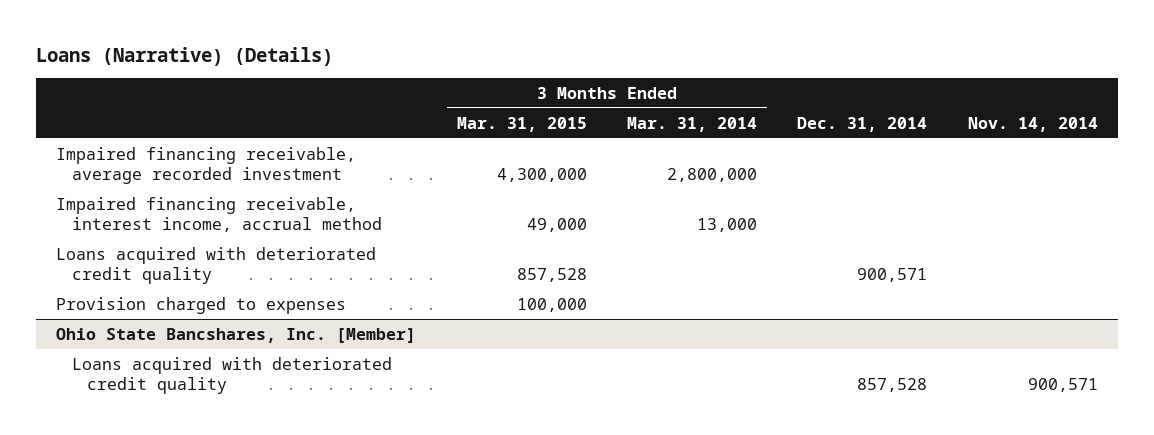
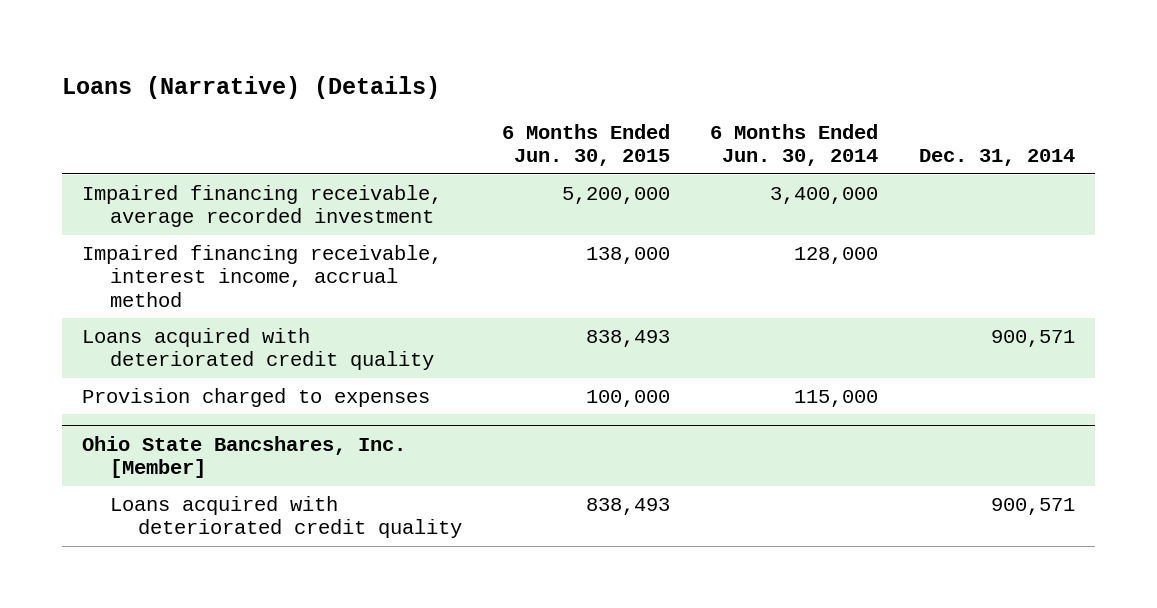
- | 3 Months Ended Mar. 31, 2015 | 3 Months Ended Mar. 31, 2014 | Dec. 31, 2014 | Nov. 14, 2014
+ | 6 Months Ended Jun. 30, 2015 | 6 Months Ended Jun. 30, 2014 | Dec. 31, 2014
@ Ohio State Bancshares, Inc. [Member]
- Loans acquired with deteriorated credit quality | | | 857,528 | 900,571
+ Loans acquired with deteriorated credit quality | 838,493 | | 900,571

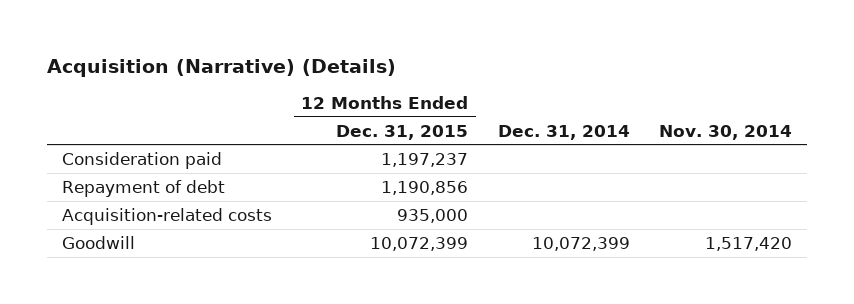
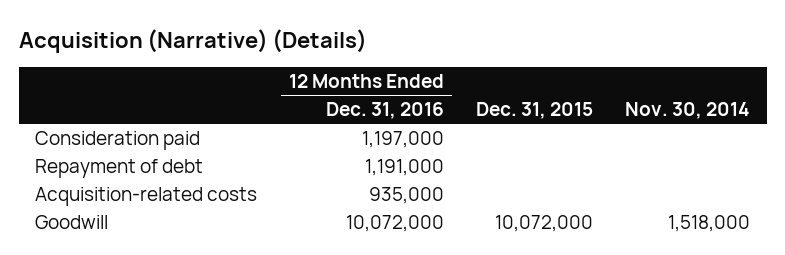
- | 12 Months Ended Dec. 31, 2015 | Dec. 31, 2014 | Nov. 30, 2014
+ | 12 Months Ended Dec. 31, 2016 | Dec. 31, 2015 | Nov. 30, 2014
- Goodwill | 10,072,399 | 10,072,399 | 1,517,420
+ Goodwill | 10,072,000 | 10,072,000 | 1,518,000

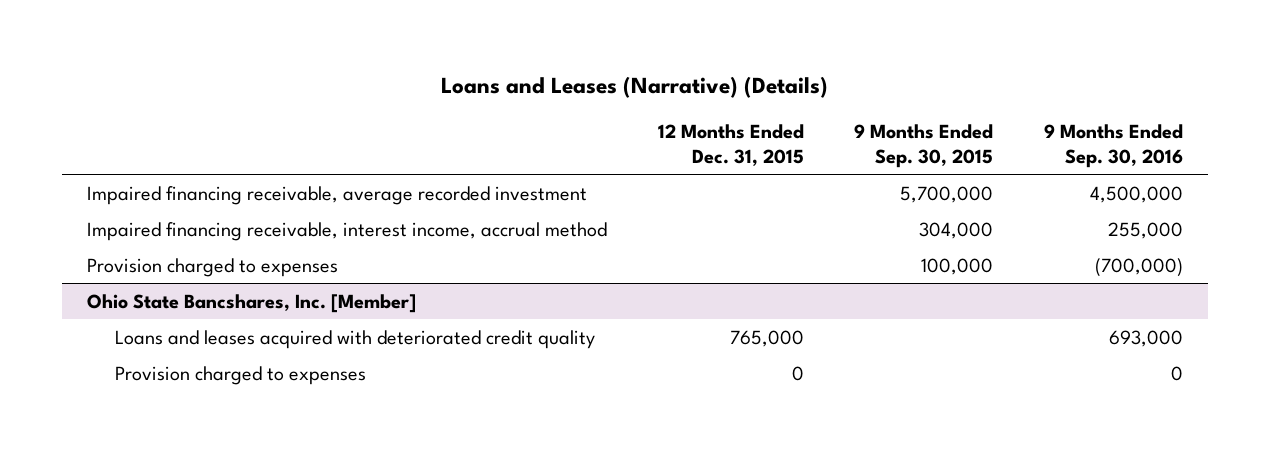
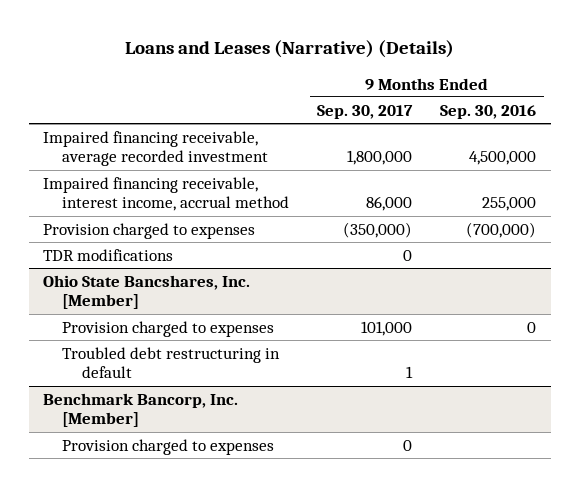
- | 12 Months Ended Dec. 31, 2015 | 9 Months Ended Sep. 30, 2015 | 9 Months Ended Sep. 30, 2016
+ | 9 Months Ended Sep. 30, 2017 | 9 Months Ended Sep. 30, 2016
+ TDR modifications | 0 |
@ Ohio State Bancshares, Inc. [Member]
- Loans and leases acquired with deteriorated credit quality | 765,000 | | 693,000
+ Troubled debt restructuring in default | 1 |
+ Benchmark Bancorp, Inc. [Member]
+ Provision charged to expenses | 0 |

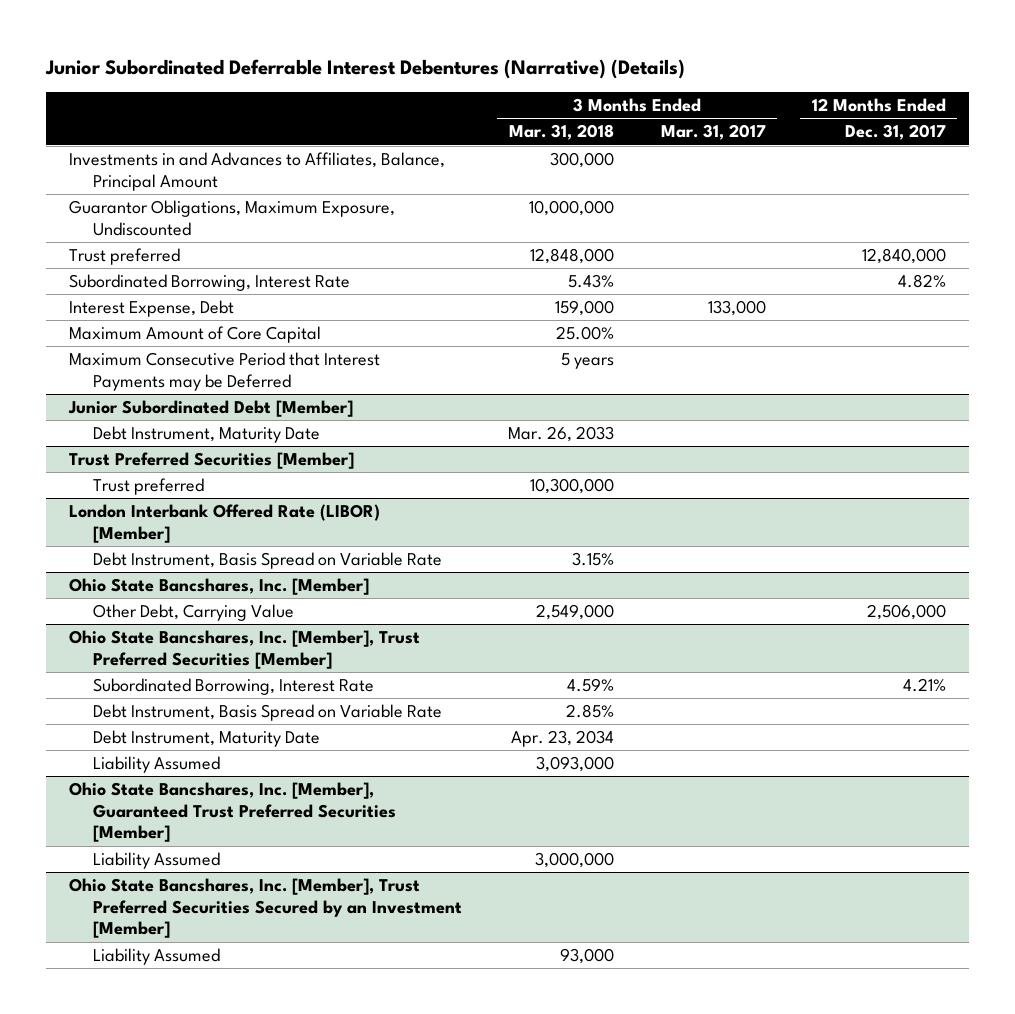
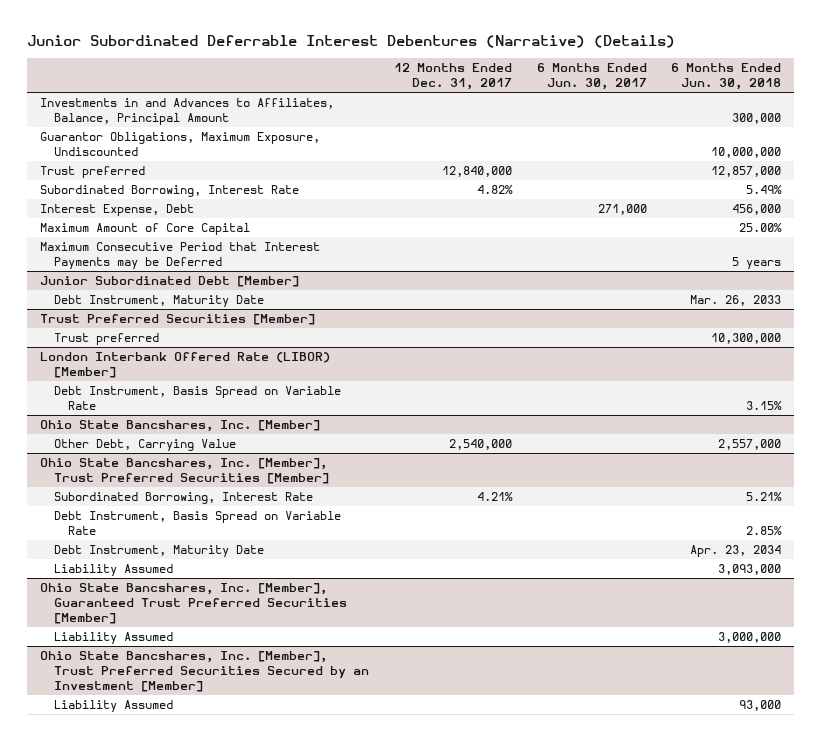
- | 3 Months Ended Mar. 31, 2018 | 3 Months Ended Mar. 31, 2017 | 12 Months Ended Dec. 31, 2017
+ | 12 Months Ended Dec. 31, 2017 | 6 Months Ended Jun. 30, 2017 | 6 Months Ended Jun. 30, 2018
@ Ohio State Bancshares, Inc. [Member]
- Other Debt, Carrying Value | 2,549,000 | | 2,506,000
+ Other Debt, Carrying Value | 2,540,000 | | 2,557,000

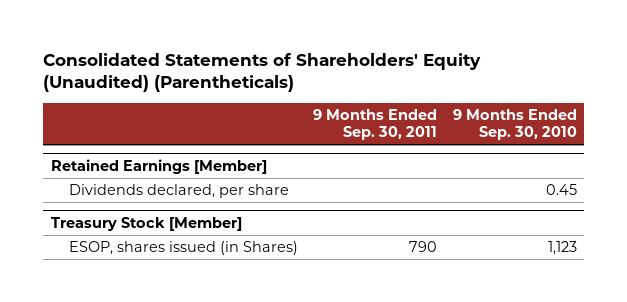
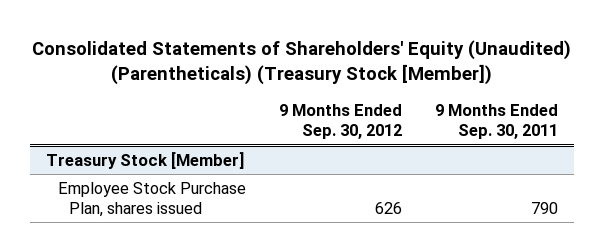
- Consolidated Statements of Shareholders' Equity (Unaudited) (Parentheticals)
+ Consolidated Statements of Shareholders' Equity (Unaudited) (Parentheticals) (Treasury Stock [Member])
- | 9 Months Ended Sep. 30, 2011 | 9 Months Ended Sep. 30, 2010
+ | 9 Months Ended Sep. 30, 2012 | 9 Months Ended Sep. 30, 2011
- Retained Earnings [Member]
- Dividends declared, per share | | 0.45
@ Treasury Stock [Member]
- ESOP, shares issued (in Shares) | 790 | 1,123
+ Employee Stock Purchase Plan, shares issued | 626 | 790

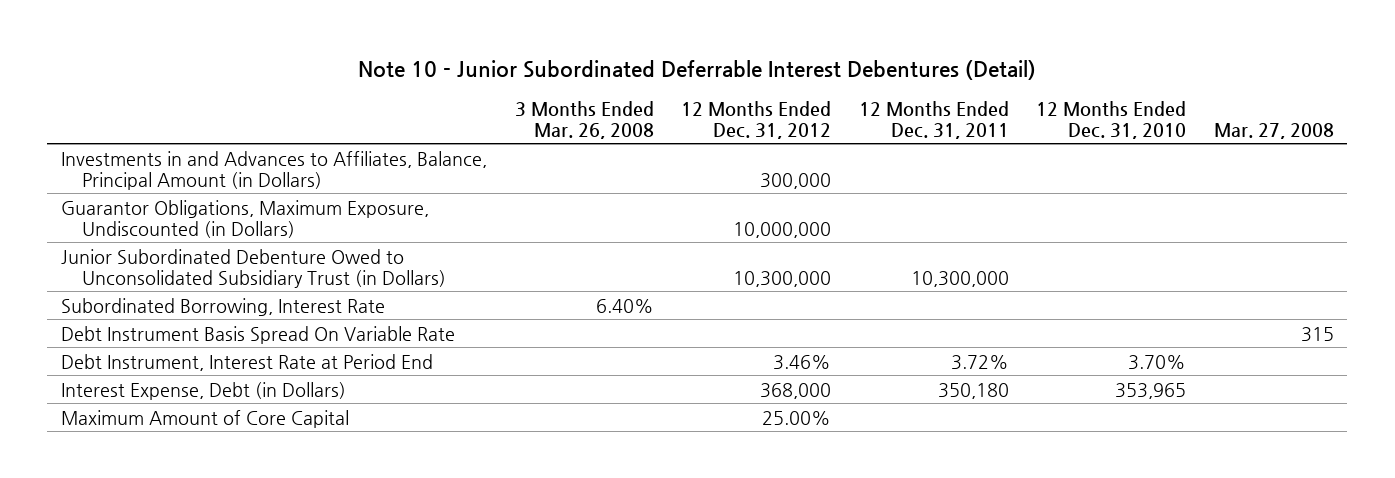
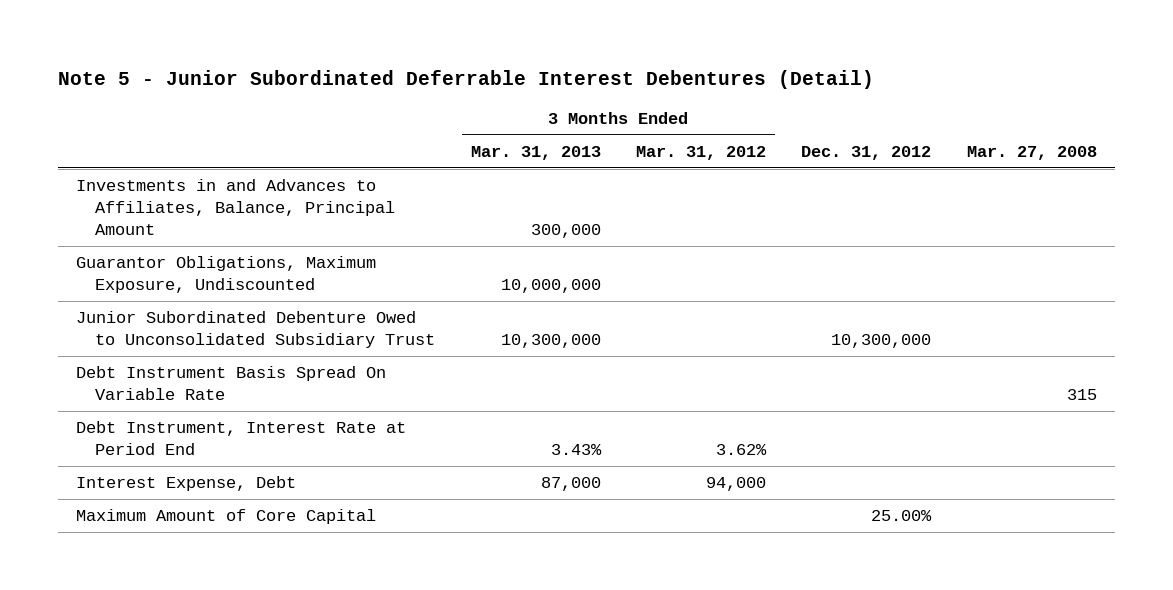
- Note 10 - Junior Subordinated Deferrable Interest Debentures (Detail)
+ Note 5 - Junior Subordinated Deferrable Interest Debentures (Detail)
- | 3 Months Ended Mar. 26, 2008 | 12 Months Ended Dec. 31, 2012 | 12 Months Ended Dec. 31, 2011 | 12 Months Ended Dec. 31, 2010 | Mar. 27, 2008
+ | 3 Months Ended Mar. 31, 2013 | 3 Months Ended Mar. 31, 2012 | Dec. 31, 2012 | Mar. 27, 2008
- Investments in and Advances to Affiliates, Balance, Principal Amount (in Dollars) | | 300,000 | | |
- Guarantor Obligations, Maximum Exposure, Undiscounted (in Dollars) | | 10,000,000 | | |
- Junior Subordinated Debenture Owed to Unconsolidated Subsidiary Trust (in Dollars) | | 10,300,000 | 10,300,000 | |
- Subordinated Borrowing, Interest Rate | 6.40% | | | |
+ Investments in and Advances to Affiliates, Balance, Principal Amount | 300,000 | | |
+ Guarantor Obligations, Maximum Exposure, Undiscounted | 10,000,000 | | |
+ Junior Subordinated Debenture Owed to Unconsolidated Subsidiary Trust | 10,300,000 | | 10,300,000 |
- Interest Expense, Debt (in Dollars) | | 368,000 | 350,180 | 353,965 |
+ Interest Expense, Debt | 87,000 | 94,000 | |

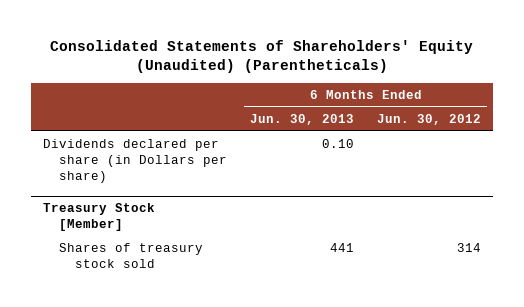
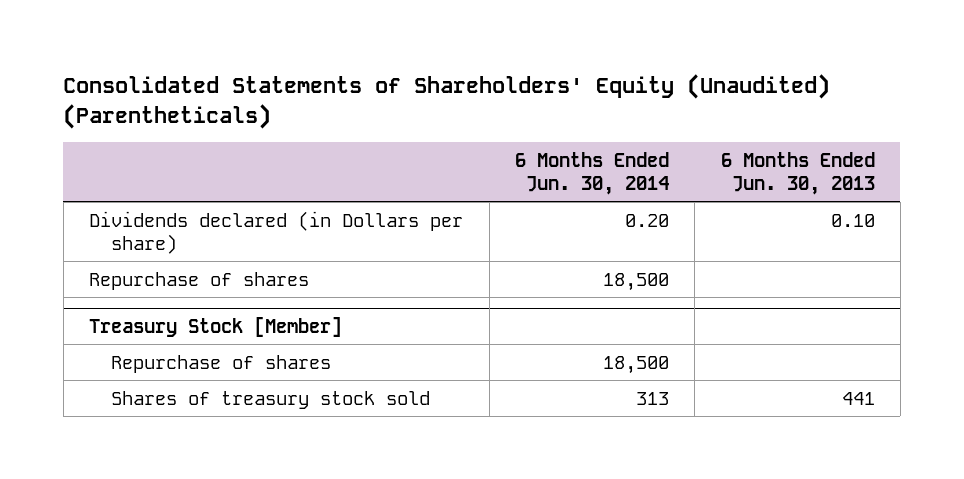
- | 6 Months Ended Jun. 30, 2013 | 6 Months Ended Jun. 30, 2012
+ | 6 Months Ended Jun. 30, 2014 | 6 Months Ended Jun. 30, 2013
- Dividends declared per share (in Dollars per share) | 0.10 |
+ Dividends declared (in Dollars per share) | 0.20 | 0.10
+ Repurchase of shares | 18,500 |
@ Treasury Stock [Member]
+ Repurchase of shares | 18,500 |

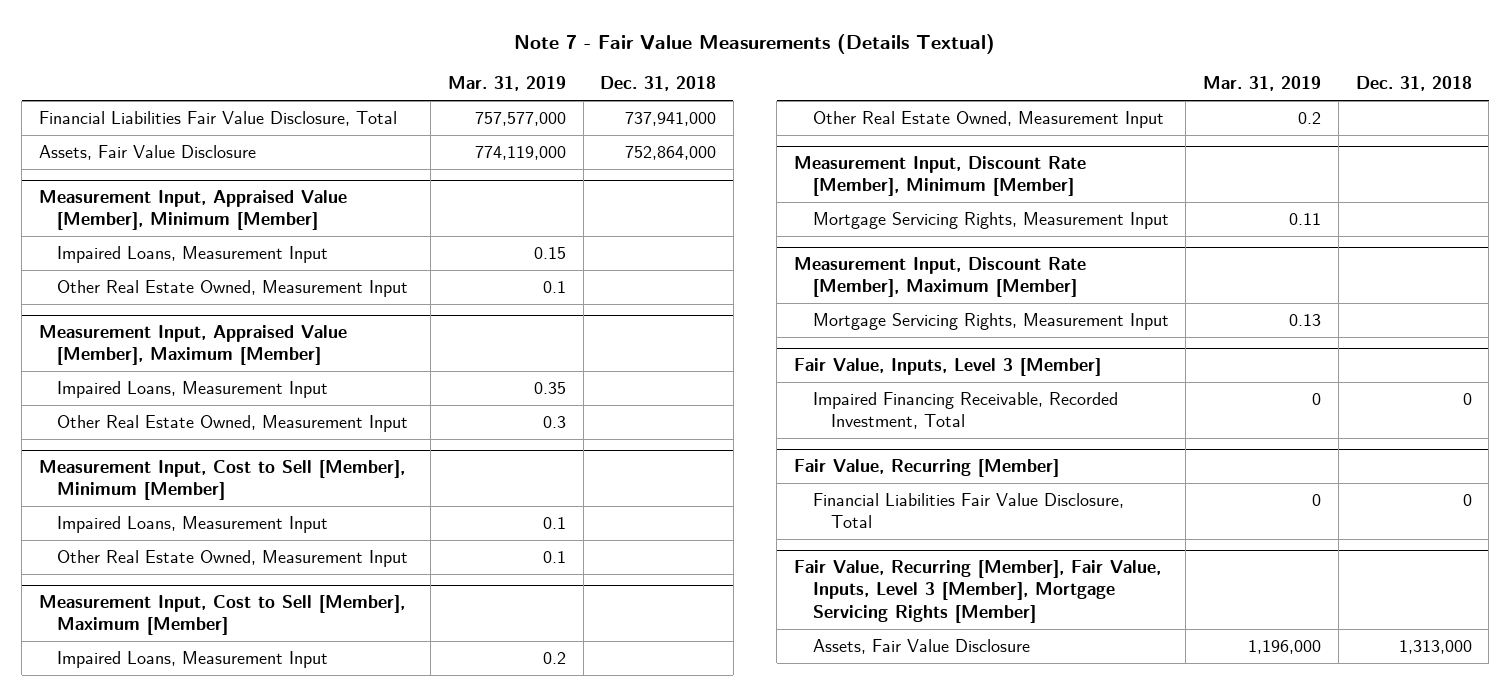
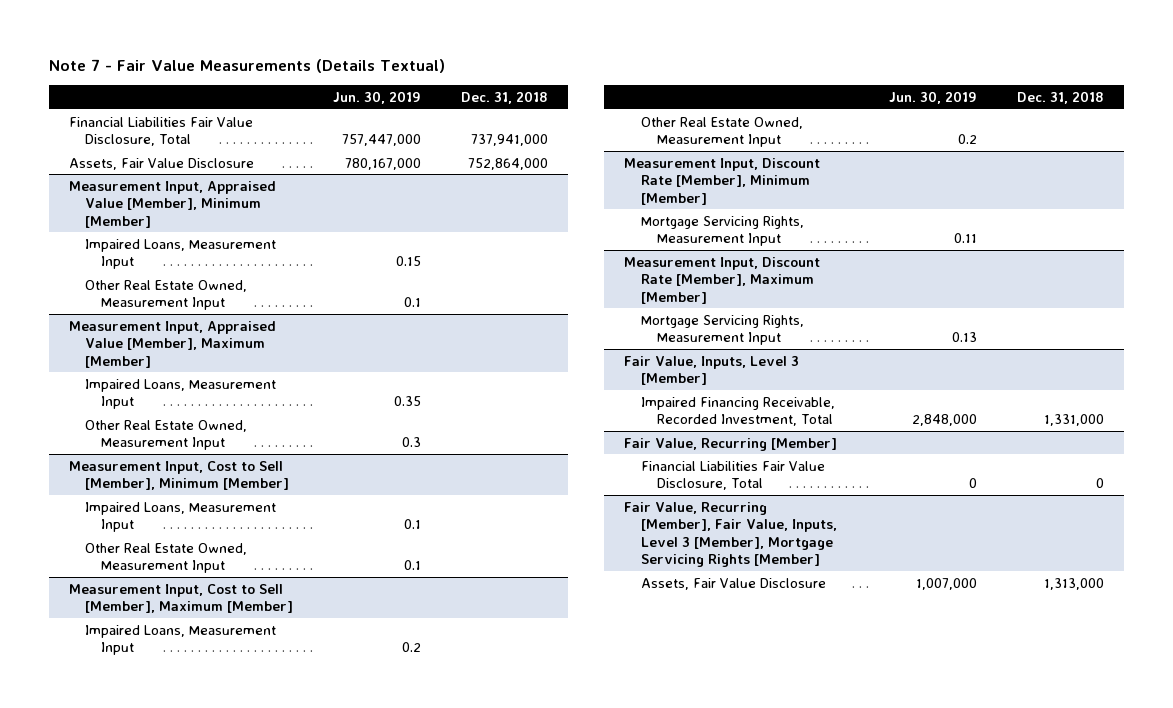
- | Mar. 31, 2019 | Dec. 31, 2018
+ | Jun. 30, 2019 | Dec. 31, 2018
@ Fair Value, Inputs, Level 3 [Member]
- Impaired Financing Receivable, Recorded Investment, Total | 0 | 0
+ Impaired Financing Receivable, Recorded Investment, Total | 2,848,000 | 1,331,000

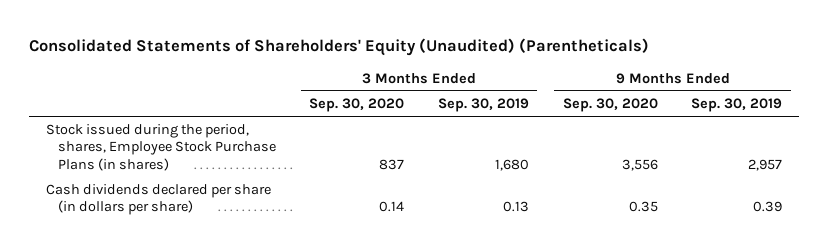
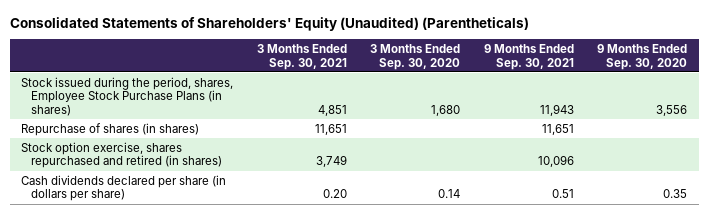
- | 3 Months Ended Sep. 30, 2020 | 3 Months Ended Sep. 30, 2019 | 9 Months Ended Sep. 30, 2020 | 9 Months Ended Sep. 30, 2019
+ | 3 Months Ended Sep. 30, 2021 | 3 Months Ended Sep. 30, 2020 | 9 Months Ended Sep. 30, 2021 | 9 Months Ended Sep. 30, 2020
- Stock issued during the period, shares, Employee Stock Purchase Plans (in shares) | 837 | 1,680 | 3,556 | 2,957
+ Stock issued during the period, shares, Employee Stock Purchase Plans (in shares) | 4,851 | 1,680 | 11,943 | 3,556
+ Repurchase of shares (in shares) | 11,651 | | 11,651 |
+ Stock option exercise, shares repurchased and retired (in shares) | 3,749 | | 10,096 |

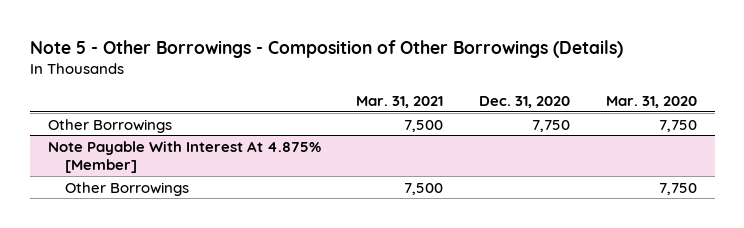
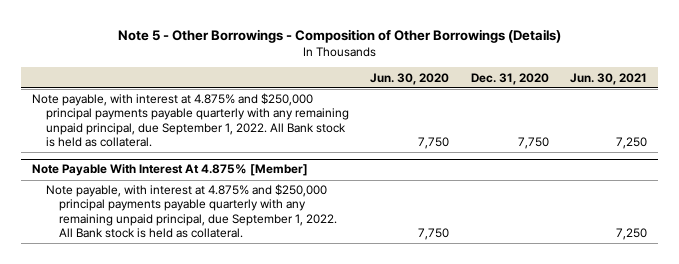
- | Mar. 31, 2021 | Dec. 31, 2020 | Mar. 31, 2020
+ | Jun. 30, 2020 | Dec. 31, 2020 | Jun. 30, 2021
- Other Borrowings | 7,500 | 7,750 | 7,750
+ Note payable, with interest at 4.875% and $250,000 principal payments payable quarterly with any remaining unpaid principal, due September 1, 2022. All Bank stock is held as collateral. | 7,750 | 7,750 | 7,250
@ Note Payable With Interest At 4.875% [Member]
- Other Borrowings | 7,500 | | 7,750
+ Note payable, with interest at 4.875% and $250,000 principal payments payable quarterly with any remaining unpaid principal, due September 1, 2022. All Bank stock is held as collateral. | 7,750 | | 7,250

